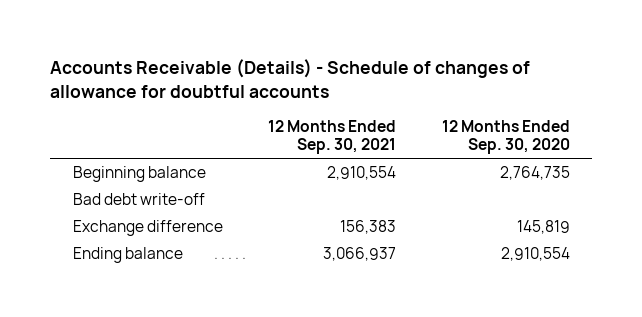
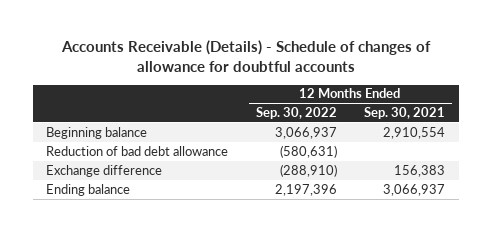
- | 12 Months Ended Sep. 30, 2021 | 12 Months Ended Sep. 30, 2020
+ | 12 Months Ended Sep. 30, 2022 | 12 Months Ended Sep. 30, 2021
- Bad debt write-off
+ Reduction of bad debt allowance | (580,631) |

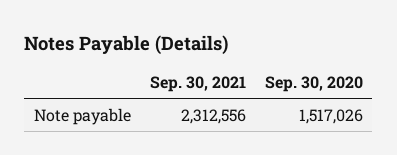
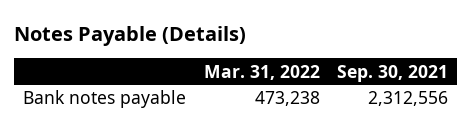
- | Sep. 30, 2021 | Sep. 30, 2020
+ | Mar. 31, 2022 | Sep. 30, 2021
- Note payable | 2,312,556 | 1,517,026
+ Bank notes payable | 473,238 | 2,312,556

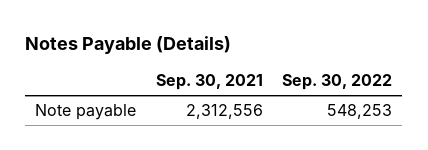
- | Mar. 31, 2022 | Sep. 30, 2021
+ | Sep. 30, 2021 | Sep. 30, 2022
- Bank notes payable | 473,238 | 2,312,556
+ Note payable | 2,312,556 | 548,253

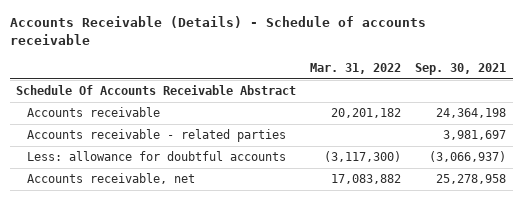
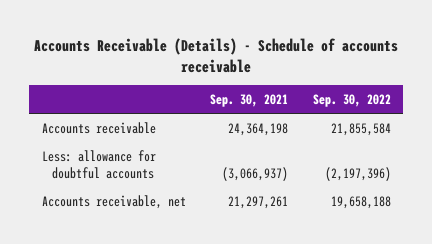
- | Mar. 31, 2022 | Sep. 30, 2021
+ | Sep. 30, 2021 | Sep. 30, 2022
- Schedule Of Accounts Receivable Abstract
- Accounts receivable - related parties | | 3,981,697
- Accounts receivable, net | 17,083,882 | 25,278,958
+ Accounts receivable, net | 21,297,261 | 19,658,188

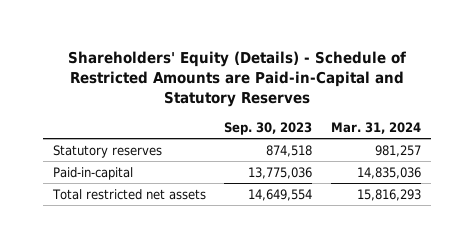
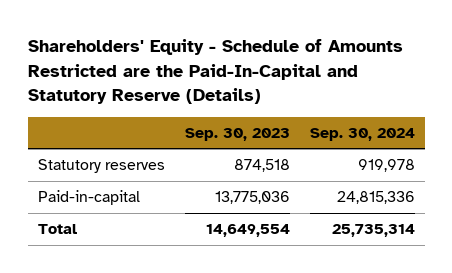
- Shareholders' Equity (Details) - Schedule of Restricted Amounts are Paid-in-Capital and Statutory Reserves
+ Shareholders' Equity - Schedule of Amounts Restricted are the Paid-In-Capital and Statutory Reserve (Details)
- | Sep. 30, 2023 | Mar. 31, 2024
+ | Sep. 30, 2023 | Sep. 30, 2024
- Total restricted net assets | 14,649,554 | 15,816,293
+ Total | 14,649,554 | 25,735,314

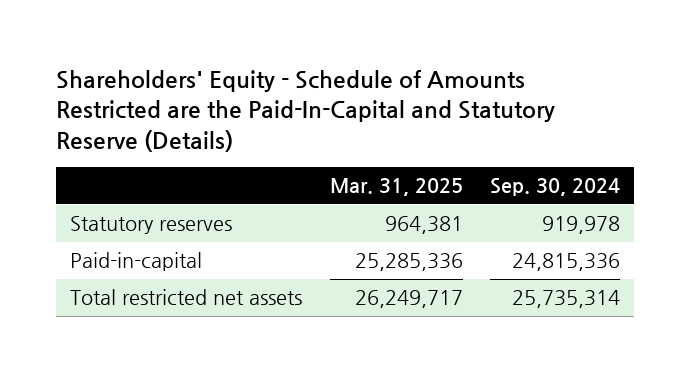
- | Sep. 30, 2023 | Sep. 30, 2024
+ | Mar. 31, 2025 | Sep. 30, 2024
- Total | 14,649,554 | 25,735,314
+ Total restricted net assets | 26,249,717 | 25,735,314

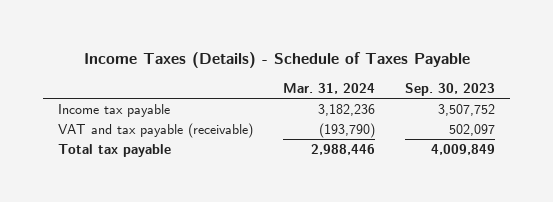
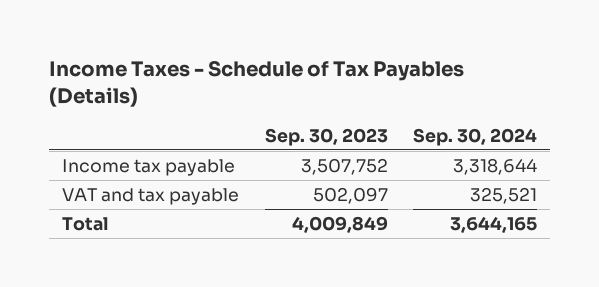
- Income Taxes (Details) - Schedule of Taxes Payable
+ Income Taxes - Schedule of Tax Payables (Details)
- | Mar. 31, 2024 | Sep. 30, 2023
+ | Sep. 30, 2023 | Sep. 30, 2024
- VAT and tax payable (receivable) | (193,790) | 502,097
- Total tax payable | 2,988,446 | 4,009,849
+ VAT and tax payable | 502,097 | 325,521
+ Total | 4,009,849 | 3,644,165

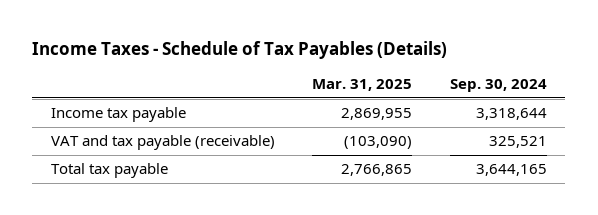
- | Sep. 30, 2023 | Sep. 30, 2024
+ | Mar. 31, 2025 | Sep. 30, 2024
- VAT and tax payable | 502,097 | 325,521
- Total | 4,009,849 | 3,644,165
+ VAT and tax payable (receivable) | (103,090) | 325,521
+ Total tax payable | 2,766,865 | 3,644,165

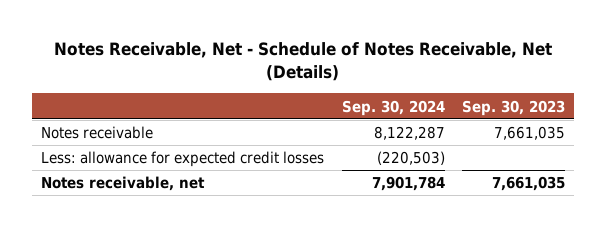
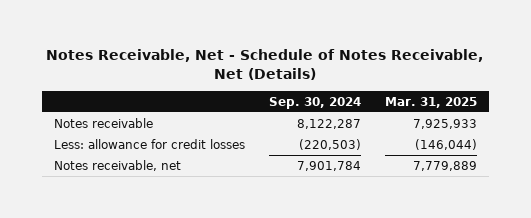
- | Sep. 30, 2024 | Sep. 30, 2023
+ | Sep. 30, 2024 | Mar. 31, 2025
- Less: allowance for expected credit losses | (220,503) |
+ Less: allowance for credit losses | (220,503) | (146,044)

